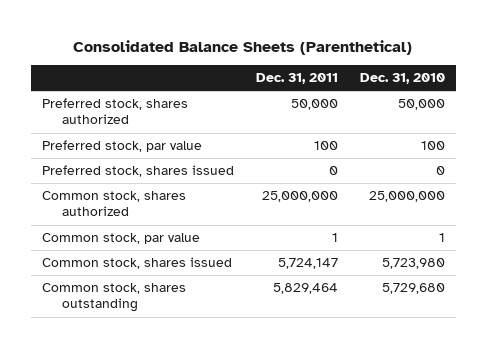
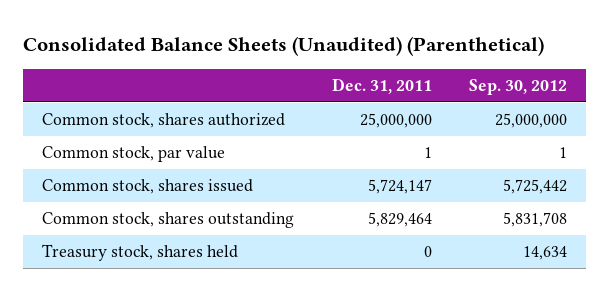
- Consolidated Balance Sheets (Parenthetical)
+ Consolidated Balance Sheets (Unaudited) (Parenthetical)
- | Dec. 31, 2011 | Dec. 31, 2010
+ | Dec. 31, 2011 | Sep. 30, 2012
- Preferred stock, shares authorized | 50,000 | 50,000
- Preferred stock, par value | 100 | 100
- Preferred stock, shares issued | 0 | 0
+ Treasury stock, shares held | 0 | 14,634

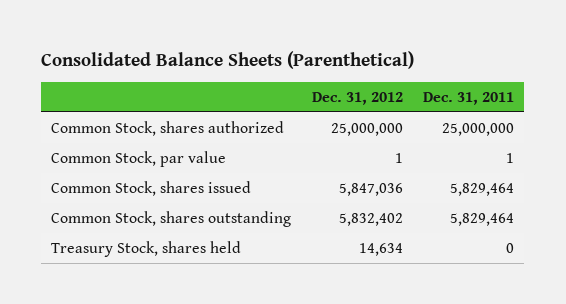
- Consolidated Balance Sheets (Unaudited) (Parenthetical)
+ Consolidated Balance Sheets (Parenthetical)
- | Dec. 31, 2011 | Sep. 30, 2012
+ | Dec. 31, 2012 | Dec. 31, 2011
- Common stock, shares authorized | 25,000,000 | 25,000,000
- Common stock, par value | 1 | 1
- Common stock, shares issued | 5,724,147 | 5,725,442
- Common stock, shares outstanding | 5,829,464 | 5,831,708
- Treasury stock, shares held | 0 | 14,634
+ Common Stock, shares authorized | 25,000,000 | 25,000,000
+ Common Stock, par value | 1 | 1
+ Common Stock, shares issued | 5,847,036 | 5,829,464
+ Common Stock, shares outstanding | 5,832,402 | 5,829,464
+ Treasury Stock, shares held | 14,634 | 0

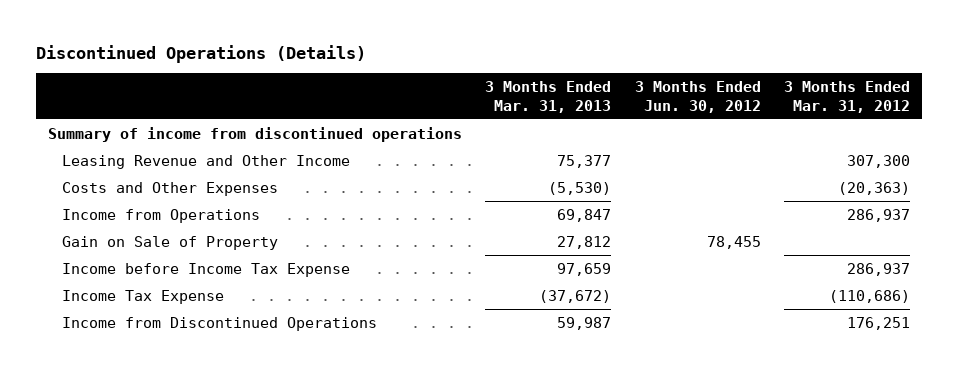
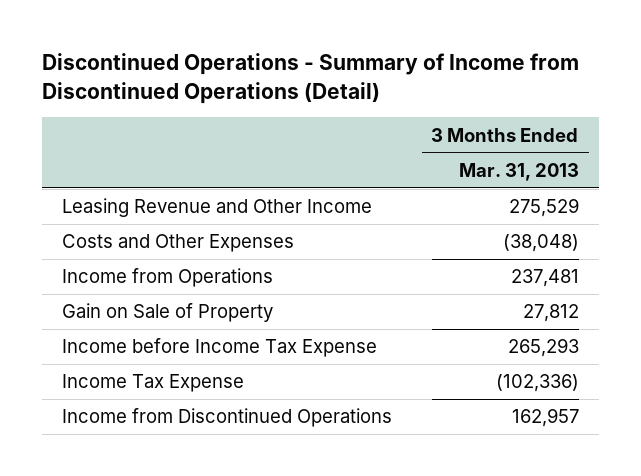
- Discontinued Operations (Details)
+ Discontinued Operations - Summary of Income from Discontinued Operations (Detail)
- | 3 Months Ended Mar. 31, 2013 | 3 Months Ended Jun. 30, 2012 | 3 Months Ended Mar. 31, 2012
+ | 3 Months Ended Mar. 31, 2013
- Summary of income from discontinued operations
- Leasing Revenue and Other Income | 75,377 | | 307,300
- Costs and Other Expenses | (5,530) | | (20,363)
- Income from Operations | 69,847 | | 286,937
+ Leasing Revenue and Other Income | 275,529
+ Costs and Other Expenses | (38,048)
+ Income from Operations | 237,481
- Income before Income Tax Expense | 97,659 | | 286,937
- Income Tax Expense | (37,672) | | (110,686)
- Income from Discontinued Operations | 59,987 | | 176,251
+ Income before Income Tax Expense | 265,293
+ Income Tax Expense | (102,336)
+ Income from Discontinued Operations | 162,957

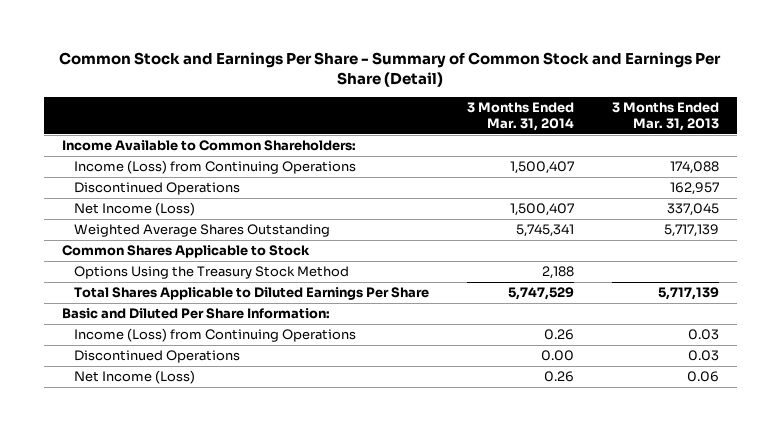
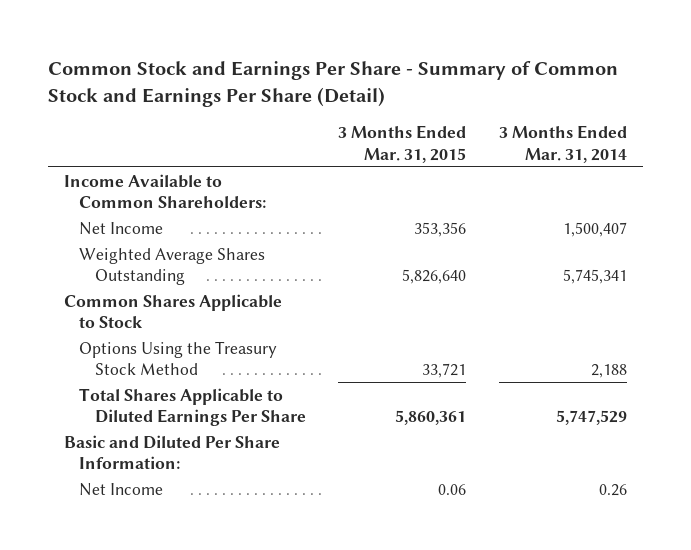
- | 3 Months Ended Mar. 31, 2014 | 3 Months Ended Mar. 31, 2013
+ | 3 Months Ended Mar. 31, 2015 | 3 Months Ended Mar. 31, 2014
- Income (Loss) from Continuing Operations | 1,500,407 | 174,088
- Discontinued Operations | | 162,957
- Net Income (Loss) | 1,500,407 | 337,045
+ Net Income | 353,356 | 1,500,407
- Income (Loss) from Continuing Operations | 0.26 | 0.03
- Discontinued Operations | 0.00 | 0.03
- Net Income (Loss) | 0.26 | 0.06
+ Net Income | 0.06 | 0.26

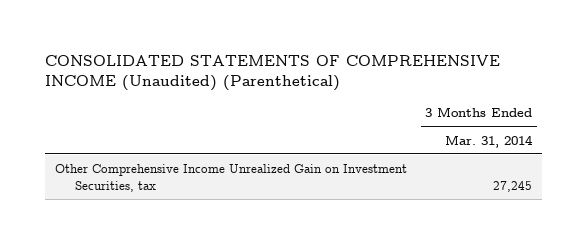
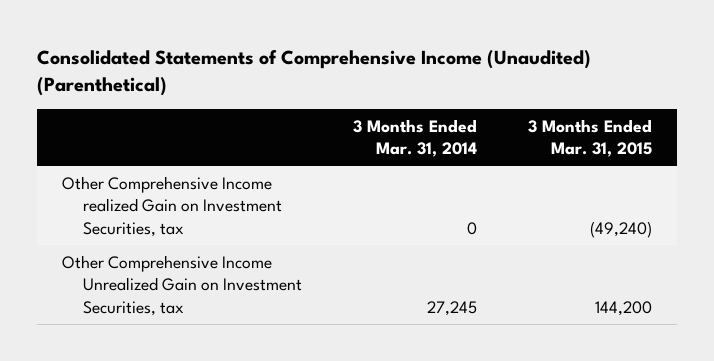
- CONSOLIDATED STATEMENTS OF COMPREHENSIVE INCOME (Unaudited) (Parenthetical)
+ Consolidated Statements of Comprehensive Income (Unaudited) (Parenthetical)
- | 3 Months Ended Mar. 31, 2014
+ | 3 Months Ended Mar. 31, 2014 | 3 Months Ended Mar. 31, 2015
+ Other Comprehensive Income realized Gain on Investment Securities, tax | 0 | (49,240)

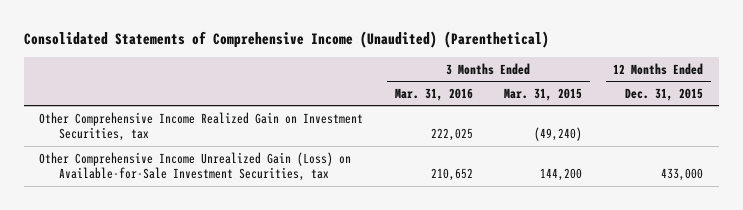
- | 3 Months Ended Mar. 31, 2014 | 3 Months Ended Mar. 31, 2015
+ | 3 Months Ended Mar. 31, 2016 | 3 Months Ended Mar. 31, 2015 | 12 Months Ended Dec. 31, 2015
- Other Comprehensive Income realized Gain on Investment Securities, tax | 0 | (49,240)
- Other Comprehensive Income Unrealized Gain on Investment Securities, tax | 27,245 | 144,200
+ Other Comprehensive Income Realized Gain on Investment Securities, tax | 222,025 | (49,240) |
+ Other Comprehensive Income Unrealized Gain (Loss) on Available-for-Sale Investment Securities, tax | 210,652 | 144,200 | 433,000

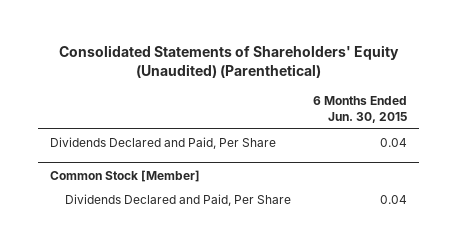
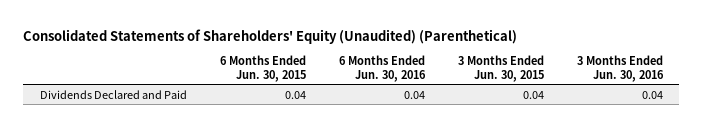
- | 6 Months Ended Jun. 30, 2015
+ | 6 Months Ended Jun. 30, 2015 | 6 Months Ended Jun. 30, 2016 | 3 Months Ended Jun. 30, 2015 | 3 Months Ended Jun. 30, 2016
- Dividends Declared and Paid, Per Share | 0.04
- Common Stock [Member]
- Dividends Declared and Paid, Per Share | 0.04
+ Dividends Declared and Paid | 0.04 | 0.04 | 0.04 | 0.04

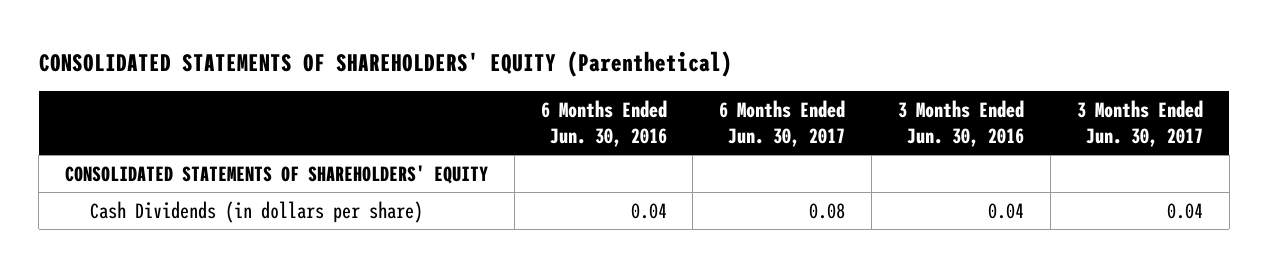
- Consolidated Statements of Shareholders' Equity (Unaudited) (Parenthetical)
+ CONSOLIDATED STATEMENTS OF SHAREHOLDERS' EQUITY (Parenthetical)
- | 6 Months Ended Jun. 30, 2015 | 6 Months Ended Jun. 30, 2016 | 3 Months Ended Jun. 30, 2015 | 3 Months Ended Jun. 30, 2016
+ | 6 Months Ended Jun. 30, 2016 | 6 Months Ended Jun. 30, 2017 | 3 Months Ended Jun. 30, 2016 | 3 Months Ended Jun. 30, 2017
- Dividends Declared and Paid | 0.04 | 0.04 | 0.04 | 0.04
+ CONSOLIDATED STATEMENTS OF SHAREHOLDERS' EQUITY
+ Cash Dividends (in dollars per share) | 0.04 | 0.08 | 0.04 | 0.04

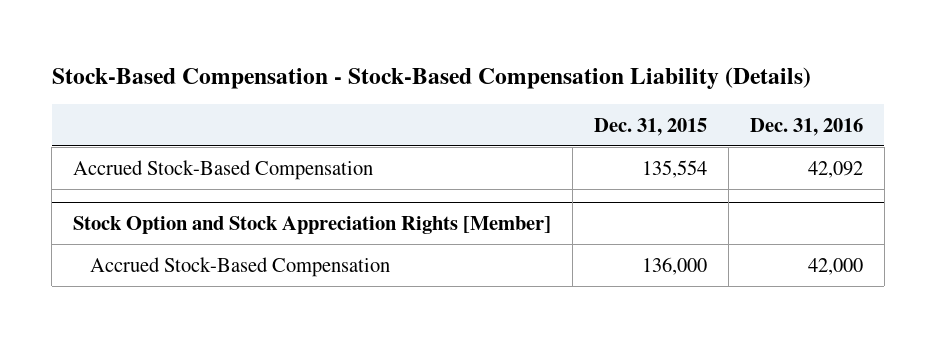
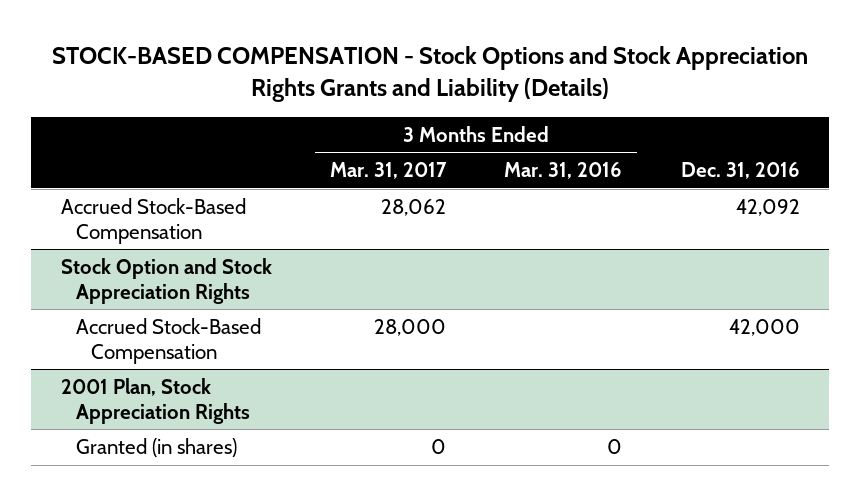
- Stock-Based Compensation - Stock-Based Compensation Liability (Details)
+ STOCK-BASED COMPENSATION - Stock Options and Stock Appreciation Rights Grants and Liability (Details)
- | Dec. 31, 2015 | Dec. 31, 2016
+ | 3 Months Ended Mar. 31, 2017 | 3 Months Ended Mar. 31, 2016 | Dec. 31, 2016
- Stock Option and Stock Appreciation Rights [Member]
+ Stock Option and Stock Appreciation Rights
+ 2001 Plan, Stock Appreciation Rights
+ Granted (in shares) | 0 | 0 |

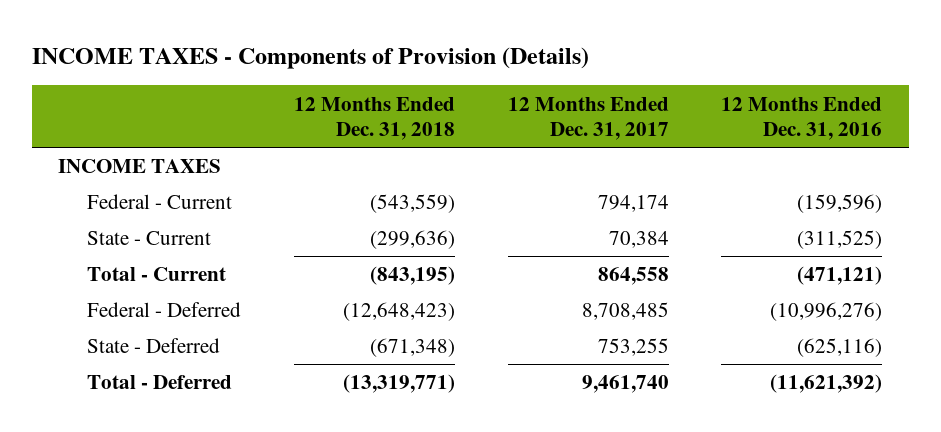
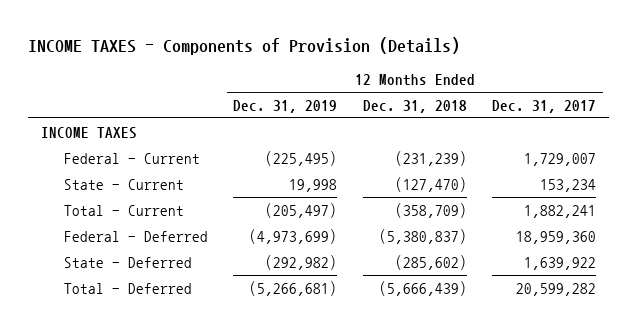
- | 12 Months Ended Dec. 31, 2018 | 12 Months Ended Dec. 31, 2017 | 12 Months Ended Dec. 31, 2016
+ | 12 Months Ended Dec. 31, 2019 | 12 Months Ended Dec. 31, 2018 | 12 Months Ended Dec. 31, 2017
- Federal - Current | (543,559) | 794,174 | (159,596)
- State - Current | (299,636) | 70,384 | (311,525)
- Total - Current | (843,195) | 864,558 | (471,121)
- Federal - Deferred | (12,648,423) | 8,708,485 | (10,996,276)
- State - Deferred | (671,348) | 753,255 | (625,116)
- Total - Deferred | (13,319,771) | 9,461,740 | (11,621,392)
+ Federal - Current | (225,495) | (231,239) | 1,729,007
+ State - Current | 19,998 | (127,470) | 153,234
+ Total - Current | (205,497) | (358,709) | 1,882,241
+ Federal - Deferred | (4,973,699) | (5,380,837) | 18,959,360
+ State - Deferred | (292,982) | (285,602) | 1,639,922
+ Total - Deferred | (5,266,681) | (5,666,439) | 20,599,282

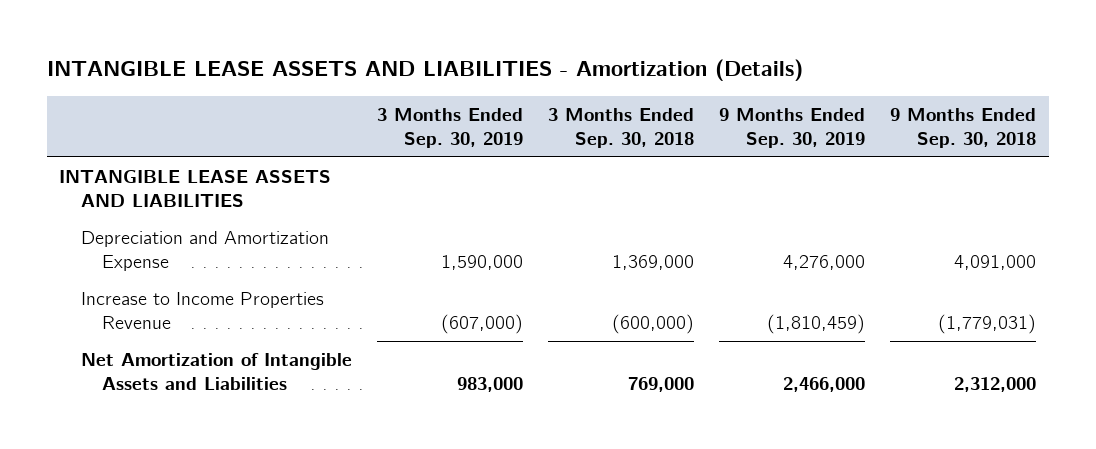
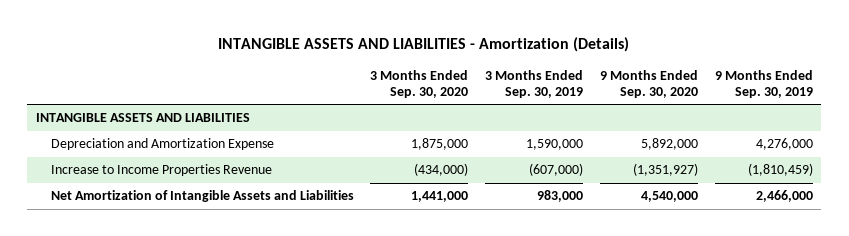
- INTANGIBLE LEASE ASSETS AND LIABILITIES - Amortization (Details)
+ INTANGIBLE ASSETS AND LIABILITIES - Amortization (Details)
- | 3 Months Ended Sep. 30, 2019 | 3 Months Ended Sep. 30, 2018 | 9 Months Ended Sep. 30, 2019 | 9 Months Ended Sep. 30, 2018
+ | 3 Months Ended Sep. 30, 2020 | 3 Months Ended Sep. 30, 2019 | 9 Months Ended Sep. 30, 2020 | 9 Months Ended Sep. 30, 2019
- INTANGIBLE LEASE ASSETS AND LIABILITIES
+ INTANGIBLE ASSETS AND LIABILITIES

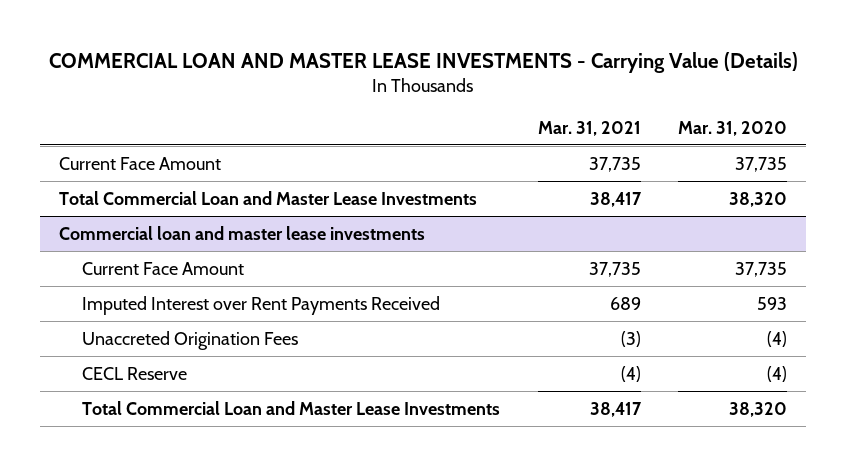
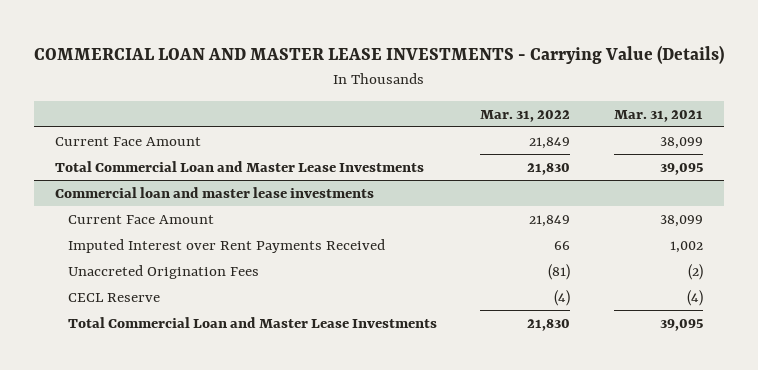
- | Mar. 31, 2021 | Mar. 31, 2020
+ | Mar. 31, 2022 | Mar. 31, 2021
- Current Face Amount | 37,735 | 37,735
- Total Commercial Loan and Master Lease Investments | 38,417 | 38,320
+ Current Face Amount | 21,849 | 38,099
+ Total Commercial Loan and Master Lease Investments | 21,830 | 39,095
@ Commercial loan and master lease investments
- Current Face Amount | 37,735 | 37,735
- Imputed Interest over Rent Payments Received | 689 | 593
- Unaccreted Origination Fees | (3) | (4)
+ Current Face Amount | 21,849 | 38,099
+ Imputed Interest over Rent Payments Received | 66 | 1,002
+ Unaccreted Origination Fees | (81) | (2)
- Total Commercial Loan and Master Lease Investments | 38,417 | 38,320
+ Total Commercial Loan and Master Lease Investments | 21,830 | 39,095

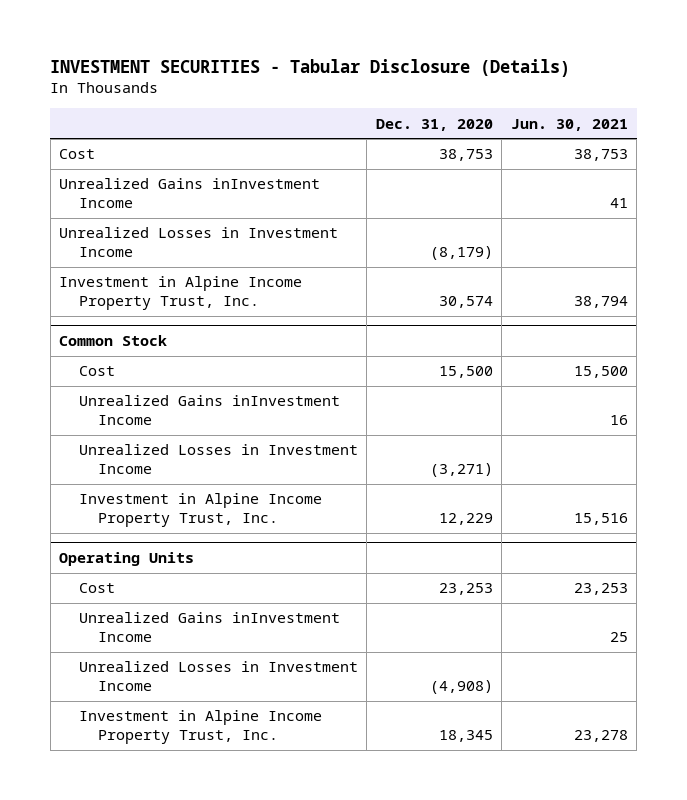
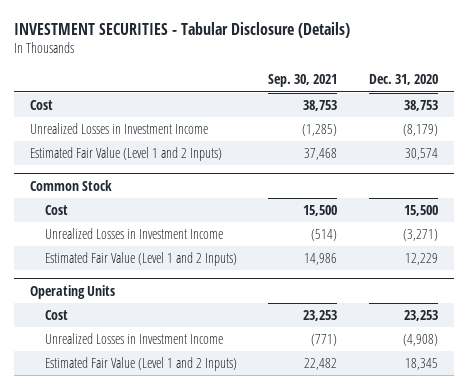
- | Dec. 31, 2020 | Jun. 30, 2021
+ | Sep. 30, 2021 | Dec. 31, 2020
- Unrealized Gains inInvestment Income | | 41
- Investment in Alpine Income Property Trust, Inc. | 30,574 | 38,794
+ Estimated Fair Value (Level 1 and 2 Inputs) | 37,468 | 30,574
@ Common Stock
- Unrealized Gains inInvestment Income | | 16
- Investment in Alpine Income Property Trust, Inc. | 12,229 | 15,516
+ Estimated Fair Value (Level 1 and 2 Inputs) | 14,986 | 12,229
@ Operating Units
- Unrealized Gains inInvestment Income | | 25
- Investment in Alpine Income Property Trust, Inc. | 18,345 | 23,278
+ Estimated Fair Value (Level 1 and 2 Inputs) | 22,482 | 18,345

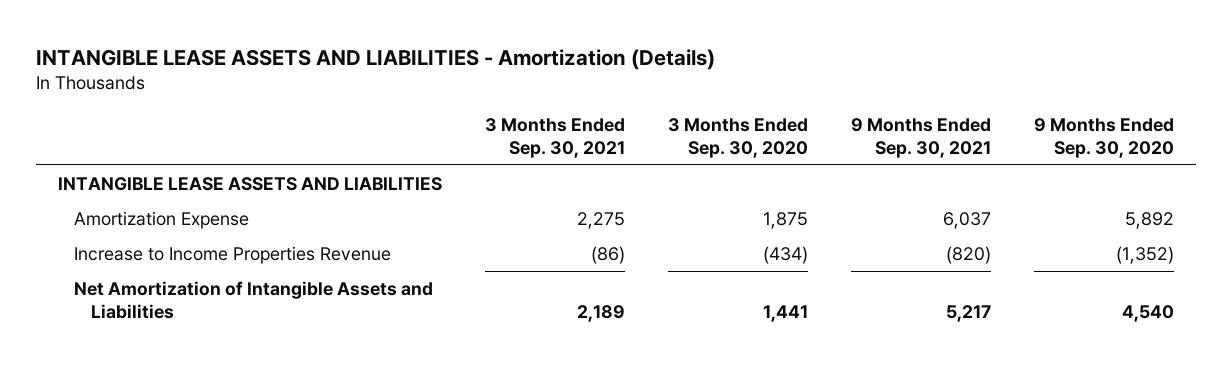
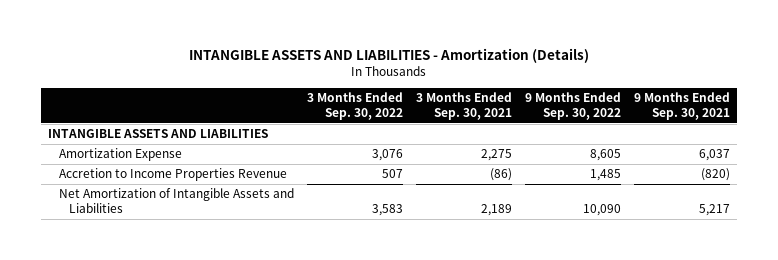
- INTANGIBLE LEASE ASSETS AND LIABILITIES - Amortization (Details)
+ INTANGIBLE ASSETS AND LIABILITIES - Amortization (Details)
- | 3 Months Ended Sep. 30, 2021 | 3 Months Ended Sep. 30, 2020 | 9 Months Ended Sep. 30, 2021 | 9 Months Ended Sep. 30, 2020
+ | 3 Months Ended Sep. 30, 2022 | 3 Months Ended Sep. 30, 2021 | 9 Months Ended Sep. 30, 2022 | 9 Months Ended Sep. 30, 2021
- INTANGIBLE LEASE ASSETS AND LIABILITIES
+ INTANGIBLE ASSETS AND LIABILITIES
- Increase to Income Properties Revenue | (86) | (434) | (820) | (1,352)
+ Accretion to Income Properties Revenue | 507 | (86) | 1,485 | (820)

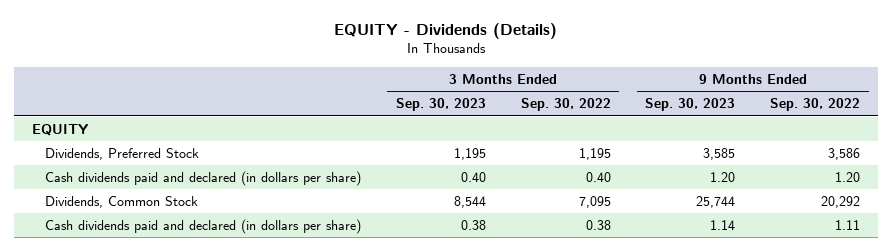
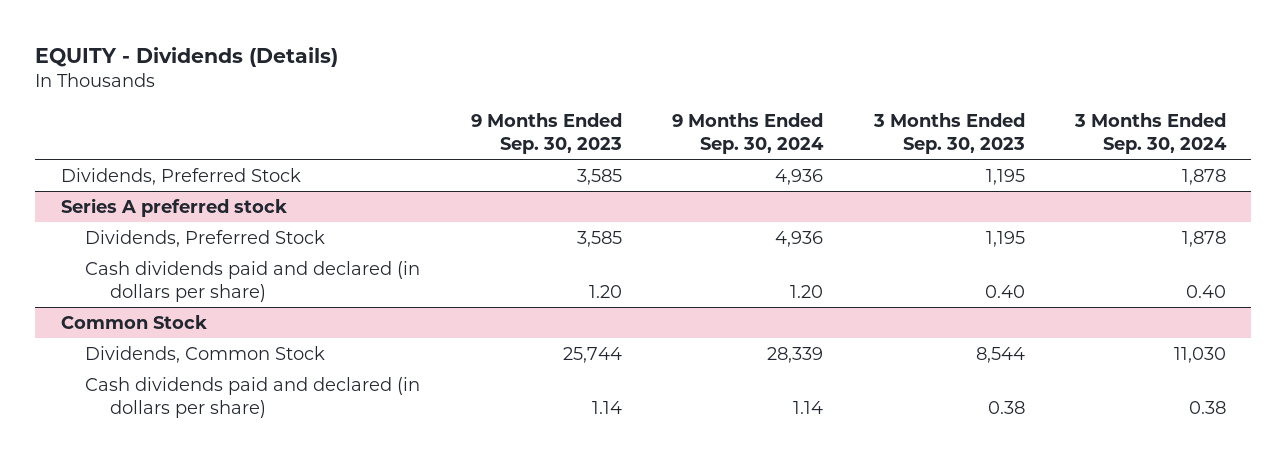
- | 3 Months Ended Sep. 30, 2023 | 3 Months Ended Sep. 30, 2022 | 9 Months Ended Sep. 30, 2023 | 9 Months Ended Sep. 30, 2022
+ | 9 Months Ended Sep. 30, 2023 | 9 Months Ended Sep. 30, 2024 | 3 Months Ended Sep. 30, 2023 | 3 Months Ended Sep. 30, 2024
- EQUITY
+ Series A preferred stock
+ Dividends, Preferred Stock | 3,585 | 4,936 | 1,195 | 1,878
+ Common Stock

